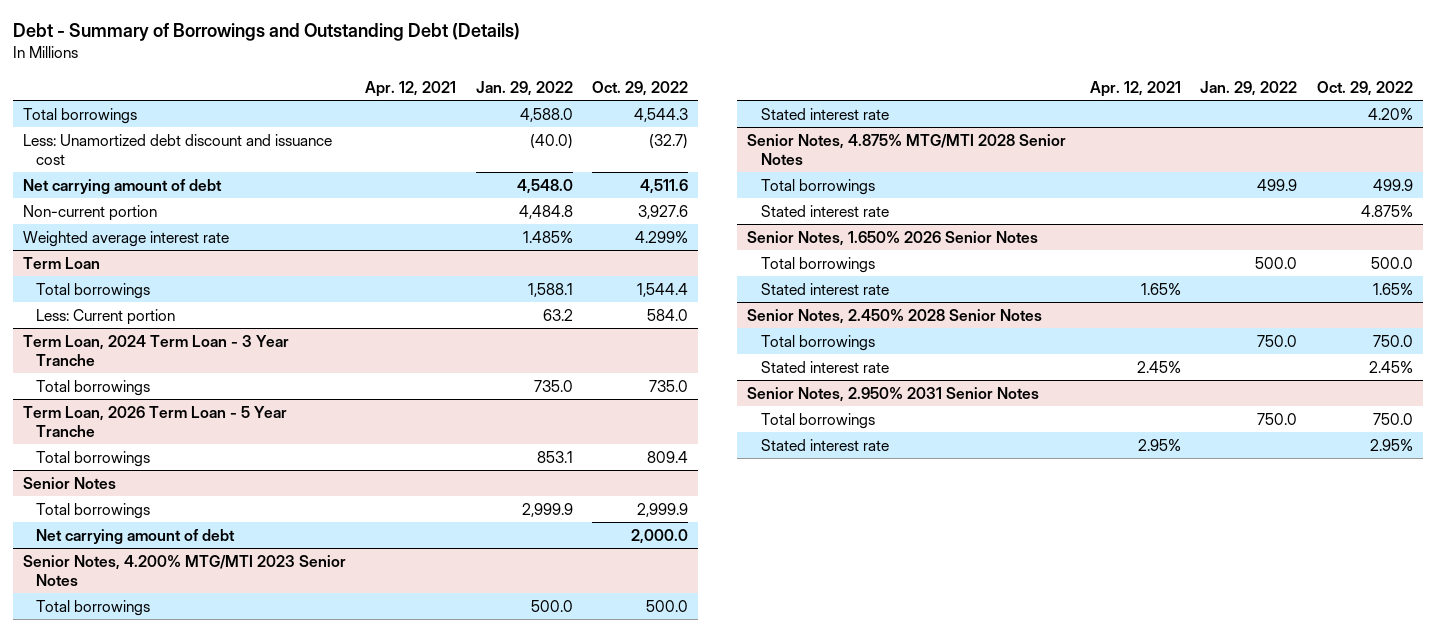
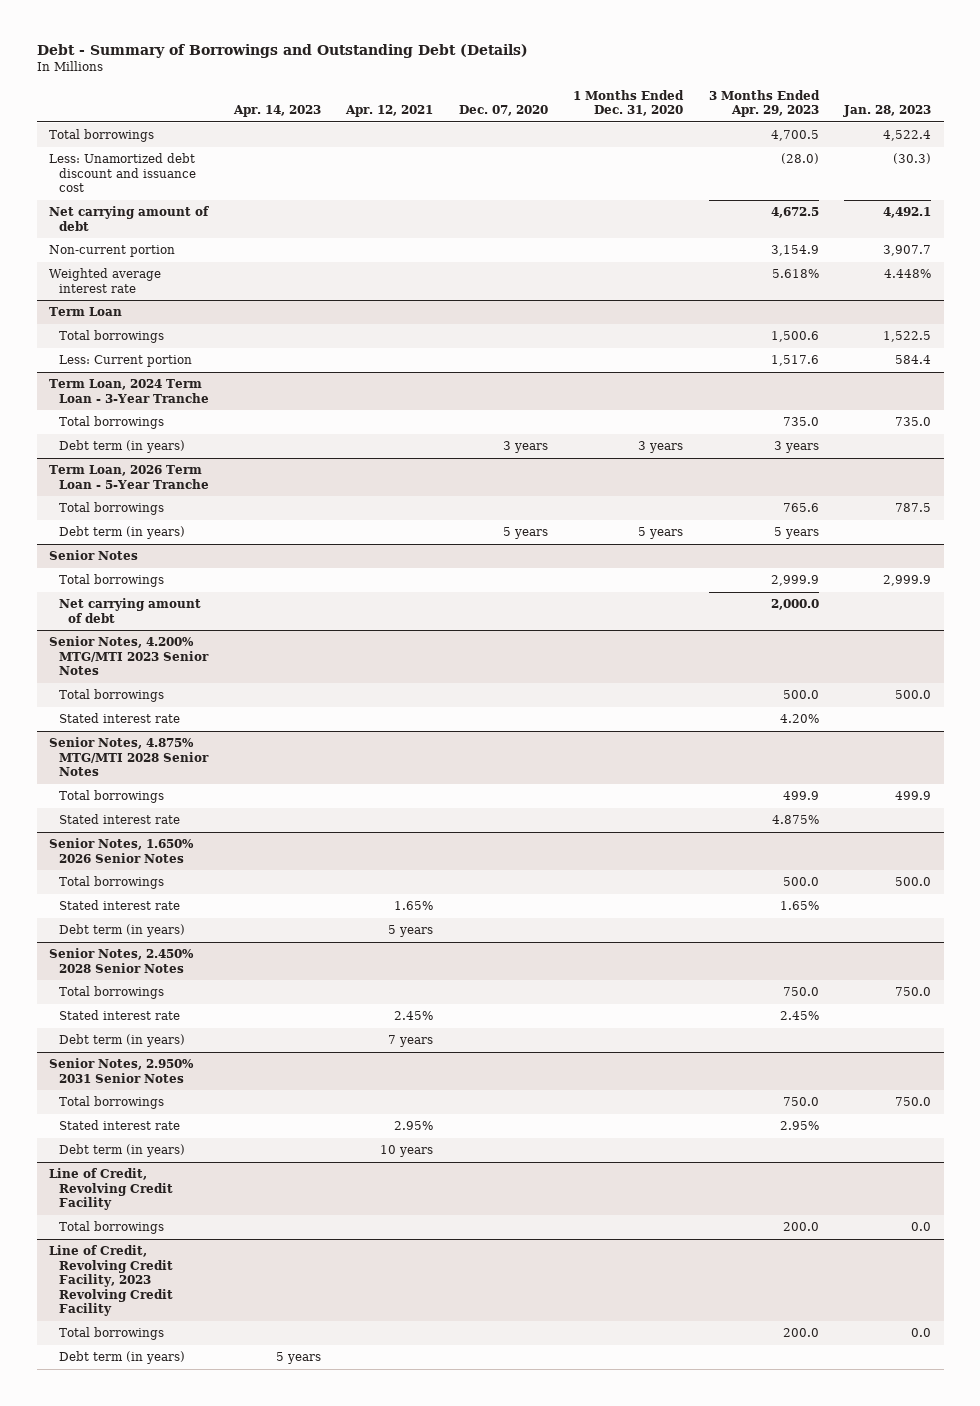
- | Apr. 12, 2021 | Jan. 29, 2022 | Oct. 29, 2022
+ | Apr. 14, 2023 | Apr. 12, 2021 | Dec. 07, 2020 | 1 Months Ended Dec. 31, 2020 | 3 Months Ended Apr. 29, 2023 | Jan. 28, 2023
- Term Loan, 2024 Term Loan - 3 Year Tranche
+ Term Loan, 2024 Term Loan - 3-Year Tranche
- Term Loan, 2026 Term Loan - 5 Year Tranche
+ Debt term (in years) | | | 3 years | 3 years | 3 years |
+ Term Loan, 2026 Term Loan - 5-Year Tranche
+ Debt term (in years) | | | 5 years | 5 years | 5 years |
@ Senior Notes, 1.650% 2026 Senior Notes
+ Debt term (in years) | | 5 years | | | |
@ Senior Notes, 2.450% 2028 Senior Notes
+ Debt term (in years) | | 7 years | | | |
@ Senior Notes, 2.950% 2031 Senior Notes
+ Debt term (in years) | | 10 years | | | |
+ Line of Credit, Revolving Credit Facility
+ Total borrowings | | | | | 200.0 | 0.0
+ Line of Credit, Revolving Credit Facility, 2023 Revolving Credit Facility
+ Total borrowings | | | | | 200.0 | 0.0
+ Debt term (in years) | 5 years | | | | |

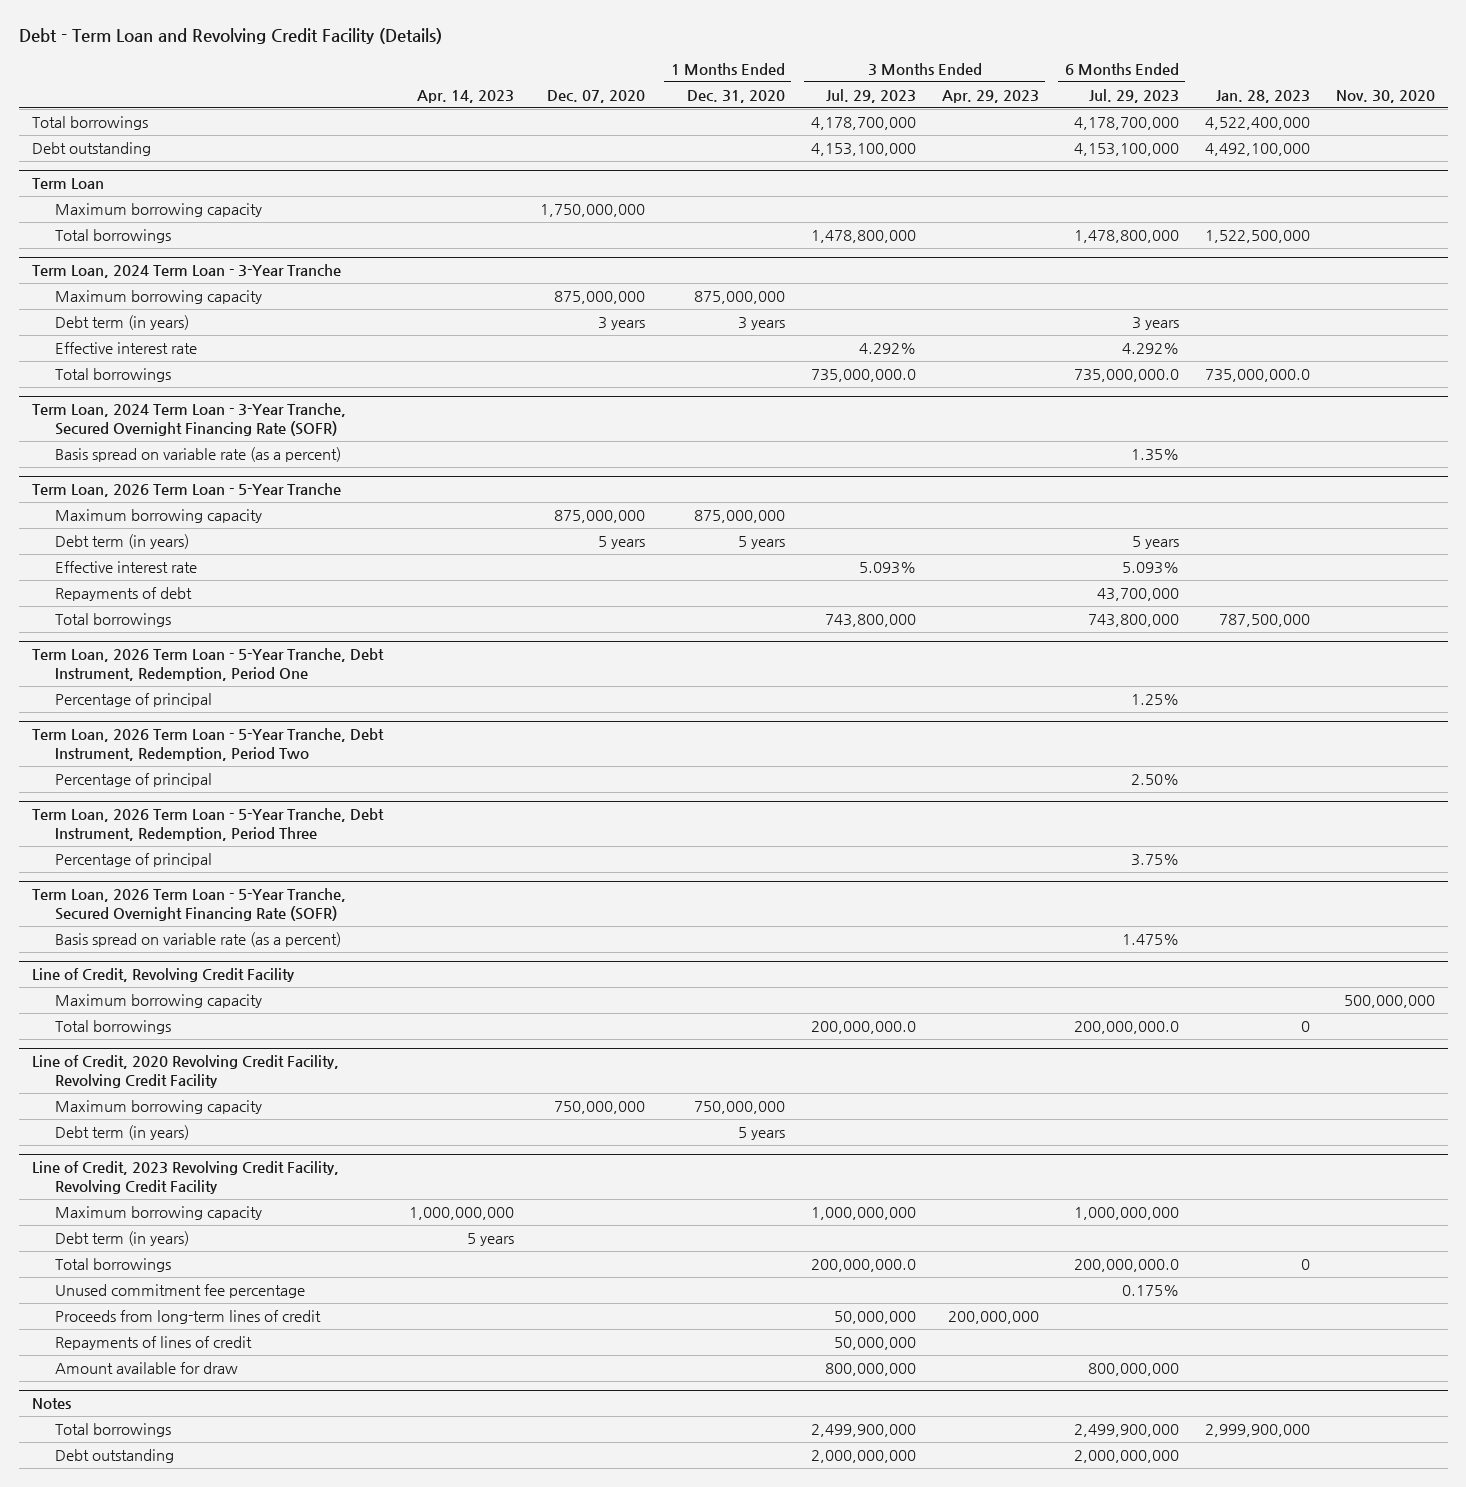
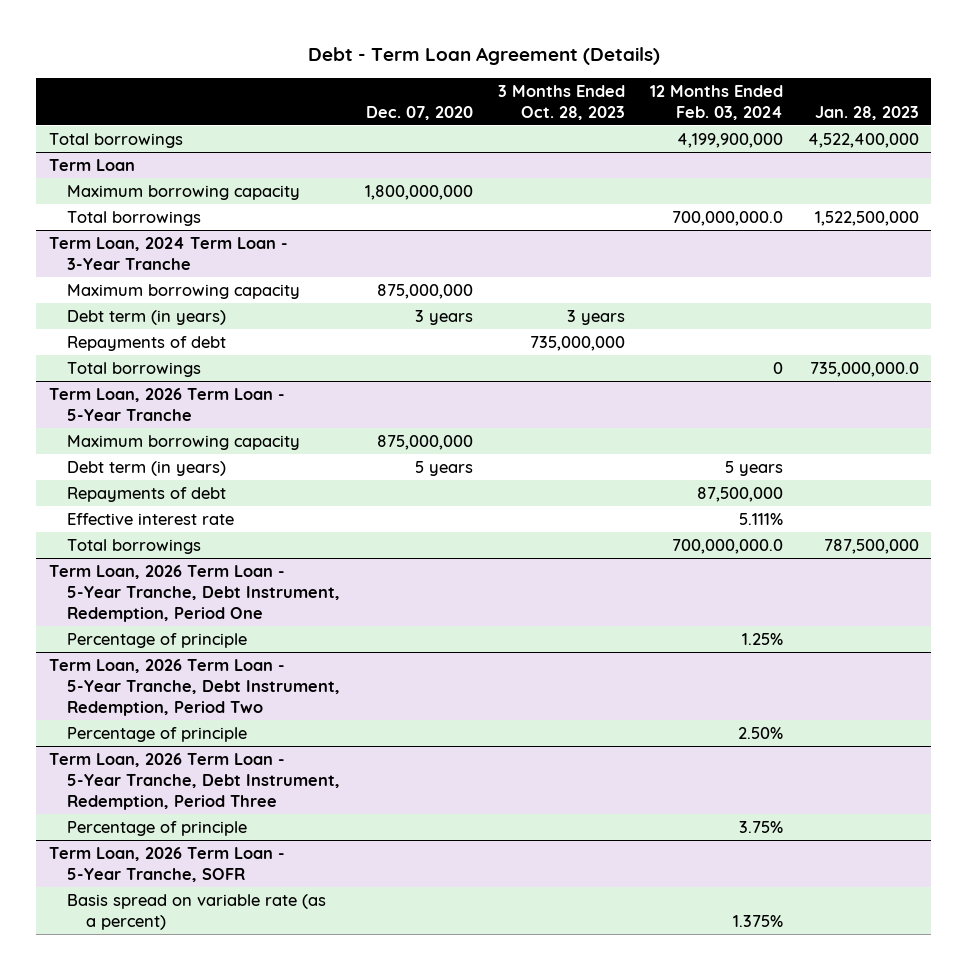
- Debt - Term Loan and Revolving Credit Facility (Details)
+ Debt - Term Loan Agreement (Details)
- | Apr. 14, 2023 | Dec. 07, 2020 | 1 Months Ended Dec. 31, 2020 | 3 Months Ended Jul. 29, 2023 | 3 Months Ended Apr. 29, 2023 | 6 Months Ended Jul. 29, 2023 | Jan. 28, 2023 | Nov. 30, 2020
+ | Dec. 07, 2020 | 3 Months Ended Oct. 28, 2023 | 12 Months Ended Feb. 03, 2024 | Jan. 28, 2023
- Debt outstanding | | | | 4,153,100,000 | | 4,153,100,000 | 4,492,100,000 |
@ Term Loan
- Maximum borrowing capacity | | 1,750,000,000 | | | | | |
+ Maximum borrowing capacity | 1,800,000,000 | | |
@ Term Loan, 2024 Term Loan - 3-Year Tranche
- Effective interest rate | | | | 4.292% | | 4.292% | |
+ Repayments of debt | | 735,000,000 | |
- Term Loan, 2024 Term Loan - 3-Year Tranche, Secured Overnight Financing Rate (SOFR)
- Basis spread on variable rate (as a percent) | | | | | | 1.35% | |
@ Term Loan, 2026 Term Loan - 5-Year Tranche
moved down: Effective interest rate | | | 5.111% |
@ Term Loan, 2026 Term Loan - 5-Year Tranche, Debt Instrument, Redemption, Period One
- Percentage of principal | | | | | | 1.25% | |
+ Percentage of principle | | | 1.25% |
@ Term Loan, 2026 Term Loan - 5-Year Tranche, Debt Instrument, Redemption, Period Two
- Percentage of principal | | | | | | 2.50% | |
+ Percentage of principle | | | 2.50% |
@ Term Loan, 2026 Term Loan - 5-Year Tranche, Debt Instrument, Redemption, Period Three
- Percentage of principal | | | | | | 3.75% | |
- Term Loan, 2026 Term Loan - 5-Year Tranche, Secured Overnight Financing Rate (SOFR)
@ Term Loan, 2026 Term Loan - 5-Year Tranche, Debt Instrument, Redemption, Period Three
+ Percentage of principle | | | 3.75% |
+ Term Loan, 2026 Term Loan - 5-Year Tranche, SOFR
- Line of Credit, Revolving Credit Facility
- Maximum borrowing capacity | | | | | | | | 500,000,000
- Total borrowings | | | | 200,000,000.0 | | 200,000,000.0 | 0 |
- Line of Credit, 2020 Revolving Credit Facility, Revolving Credit Facility
- Maximum borrowing capacity | | 750,000,000 | 750,000,000 | | | | |
- Debt term (in years) | | | 5 years | | | | |
- Line of Credit, 2023 Revolving Credit Facility, Revolving Credit Facility
- Maximum borrowing capacity | 1,000,000,000 | | | 1,000,000,000 | | 1,000,000,000 | |
- Debt term (in years) | 5 years | | | | | | |
- Total borrowings | | | | 200,000,000.0 | | 200,000,000.0 | 0 |
- Unused commitment fee percentage | | | | | | 0.175% | |
- Proceeds from long-term lines of credit | | | | 50,000,000 | 200,000,000 | | |
- Repayments of lines of credit | | | | 50,000,000 | | | |
- Amount available for draw | | | | 800,000,000 | | 800,000,000 | |
- Notes
- Total borrowings | | | | 2,499,900,000 | | 2,499,900,000 | 2,999,900,000 |
- Debt outstanding | | | | 2,000,000,000 | | 2,000,000,000 | |

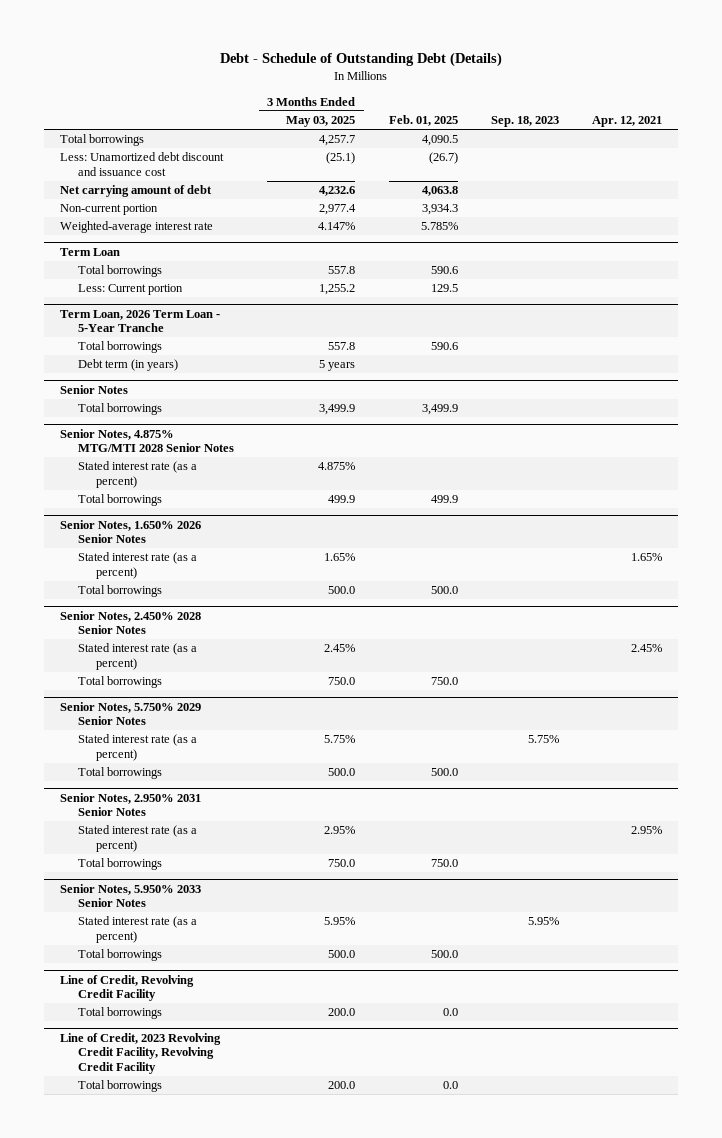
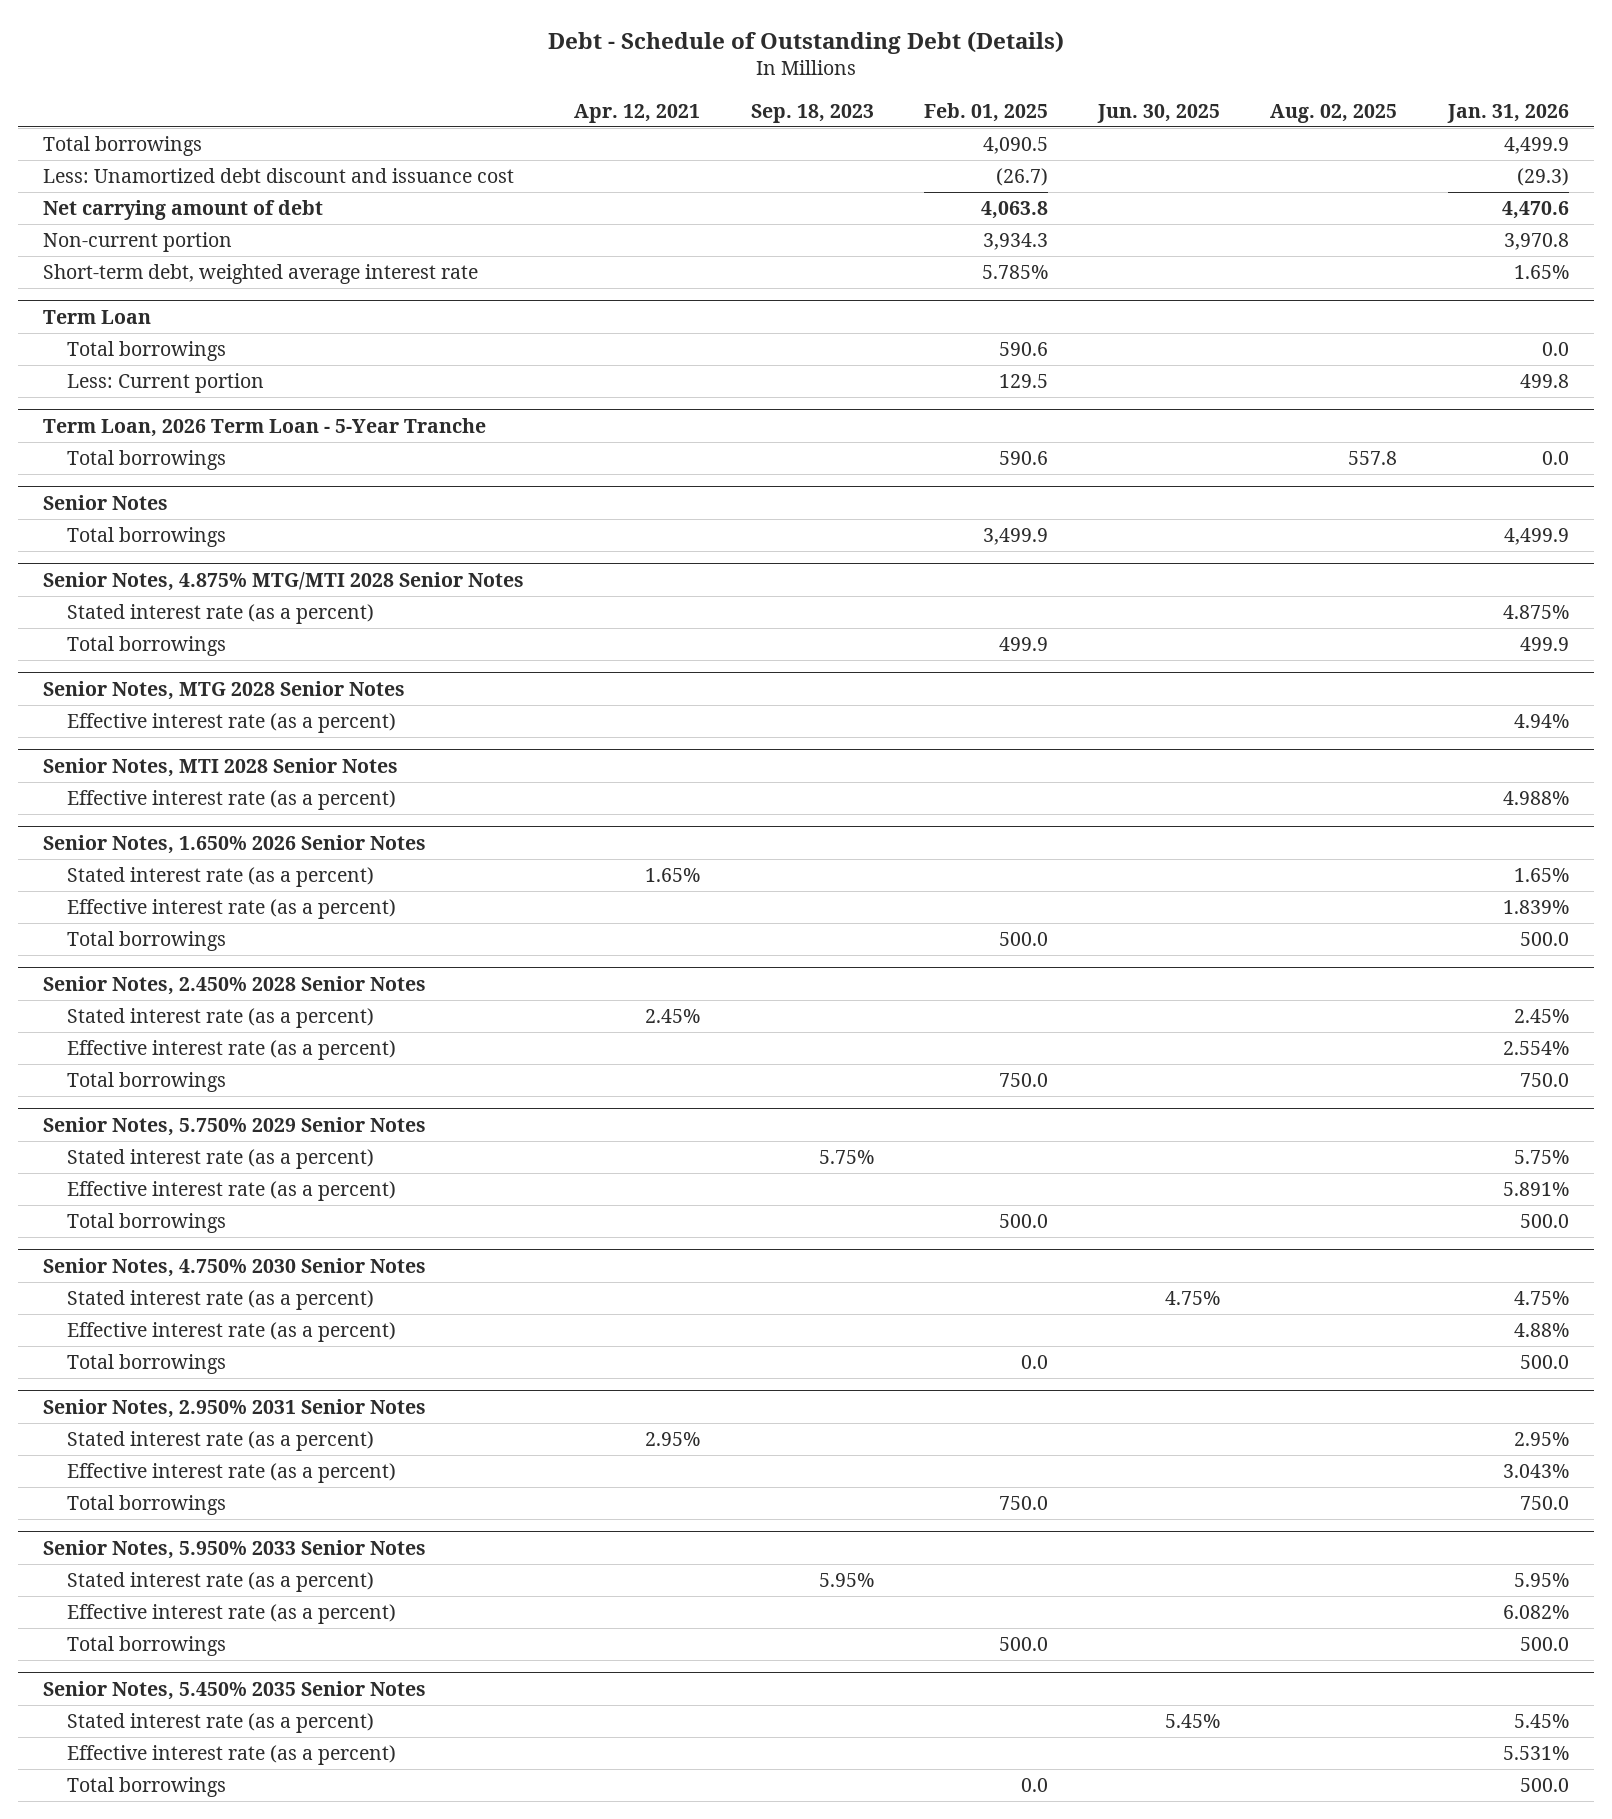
- | 3 Months Ended May 03, 2025 | Feb. 01, 2025 | Sep. 18, 2023 | Apr. 12, 2021
+ | Apr. 12, 2021 | Sep. 18, 2023 | Feb. 01, 2025 | Jun. 30, 2025 | Aug. 02, 2025 | Jan. 31, 2026
- Weighted-average interest rate | 4.147% | 5.785% | |
+ Short-term debt, weighted average interest rate | | | 5.785% | | | 1.65%
@ Term Loan, 2026 Term Loan - 5-Year Tranche
- Debt term (in years) | 5 years | | |
+ Senior Notes, MTG 2028 Senior Notes
+ Effective interest rate (as a percent) | | | | | | 4.94%
+ Senior Notes, MTI 2028 Senior Notes
+ Effective interest rate (as a percent) | | | | | | 4.988%
@ Senior Notes, 1.650% 2026 Senior Notes
+ Effective interest rate (as a percent) | | | | | | 1.839%
@ Senior Notes, 2.450% 2028 Senior Notes
+ Effective interest rate (as a percent) | | | | | | 2.554%
@ Senior Notes, 5.750% 2029 Senior Notes
+ Effective interest rate (as a percent) | | | | | | 5.891%
+ Senior Notes, 4.750% 2030 Senior Notes
+ Stated interest rate (as a percent) | | | | 4.75% | | 4.75%
+ Effective interest rate (as a percent) | | | | | | 4.88%
+ Total borrowings | | | 0.0 | | | 500.0
@ Senior Notes, 2.950% 2031 Senior Notes
+ Effective interest rate (as a percent) | | | | | | 3.043%
@ Senior Notes, 5.950% 2033 Senior Notes
+ Effective interest rate (as a percent) | | | | | | 6.082%
- Line of Credit, Revolving Credit Facility
- Total borrowings | 200.0 | 0.0 | |
- Line of Credit, 2023 Revolving Credit Facility, Revolving Credit Facility
- Total borrowings | 200.0 | 0.0 | |
+ Senior Notes, 5.450% 2035 Senior Notes
+ Stated interest rate (as a percent) | | | | 5.45% | | 5.45%
+ Effective interest rate (as a percent) | | | | | | 5.531%
+ Total borrowings | | | 0.0 | | | 500.0

